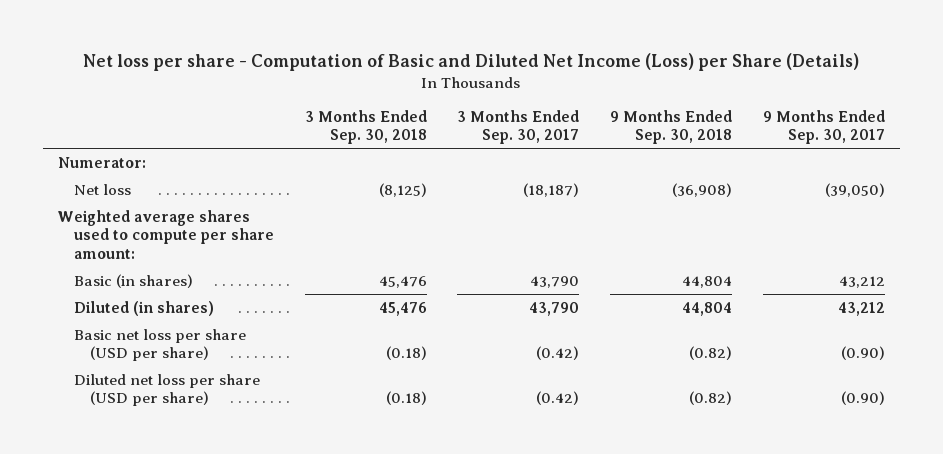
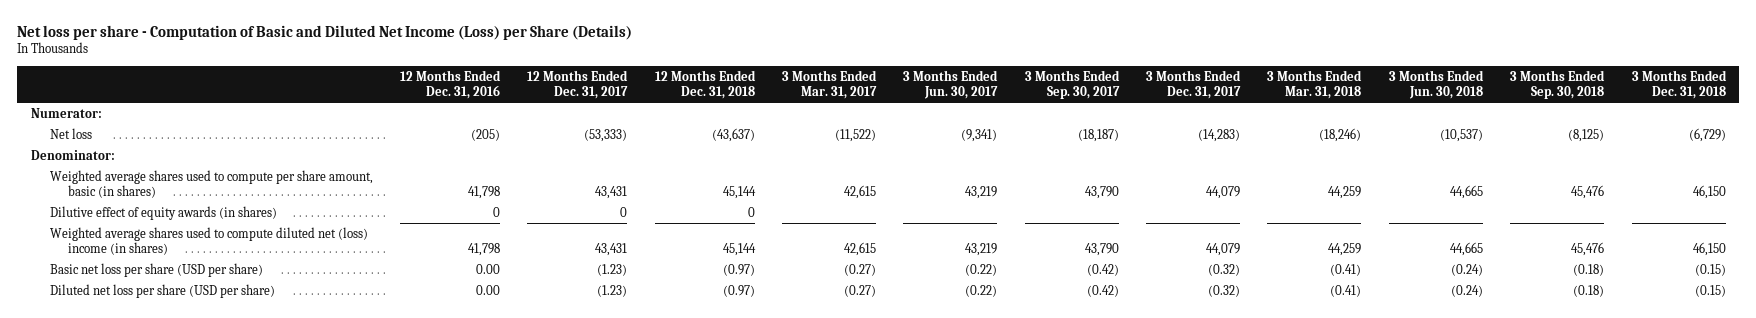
- | 3 Months Ended Sep. 30, 2018 | 3 Months Ended Sep. 30, 2017 | 9 Months Ended Sep. 30, 2018 | 9 Months Ended Sep. 30, 2017
+ | 12 Months Ended Dec. 31, 2016 | 12 Months Ended Dec. 31, 2017 | 12 Months Ended Dec. 31, 2018 | 3 Months Ended Mar. 31, 2017 | 3 Months Ended Jun. 30, 2017 | 3 Months Ended Sep. 30, 2017 | 3 Months Ended Dec. 31, 2017 | 3 Months Ended Mar. 31, 2018 | 3 Months Ended Jun. 30, 2018 | 3 Months Ended Sep. 30, 2018 | 3 Months Ended Dec. 31, 2018
- Weighted average shares used to compute per share amount:
- Basic (in shares) | 45,476 | 43,790 | 44,804 | 43,212
- Diluted (in shares) | 45,476 | 43,790 | 44,804 | 43,212
+ Denominator:
+ Weighted average shares used to compute per share amount, basic (in shares) | 41,798 | 43,431 | 45,144 | 42,615 | 43,219 | 43,790 | 44,079 | 44,259 | 44,665 | 45,476 | 46,150
+ Dilutive effect of equity awards (in shares) | 0 | 0 | 0 | | | | | | | |
+ Weighted average shares used to compute diluted net (loss) income (in shares) | 41,798 | 43,431 | 45,144 | 42,615 | 43,219 | 43,790 | 44,079 | 44,259 | 44,665 | 45,476 | 46,150

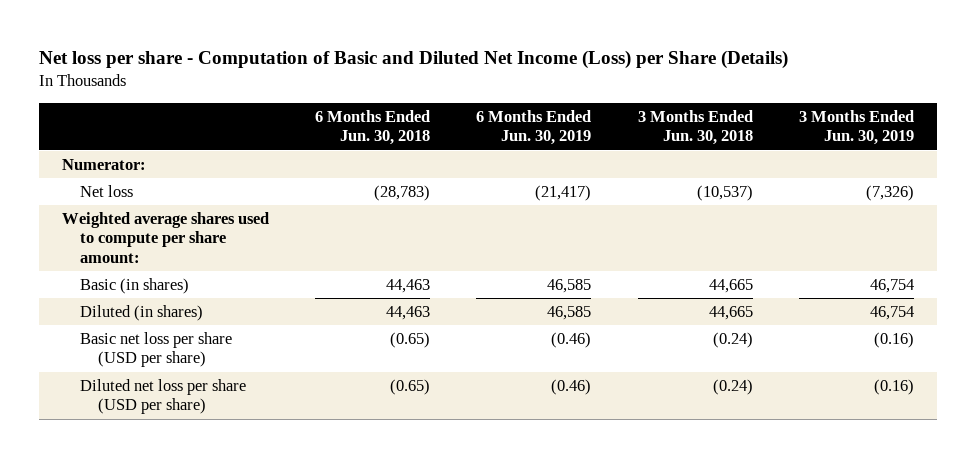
- | 12 Months Ended Dec. 31, 2016 | 12 Months Ended Dec. 31, 2017 | 12 Months Ended Dec. 31, 2018 | 3 Months Ended Mar. 31, 2017 | 3 Months Ended Jun. 30, 2017 | 3 Months Ended Sep. 30, 2017 | 3 Months Ended Dec. 31, 2017 | 3 Months Ended Mar. 31, 2018 | 3 Months Ended Jun. 30, 2018 | 3 Months Ended Sep. 30, 2018 | 3 Months Ended Dec. 31, 2018
+ | 6 Months Ended Jun. 30, 2018 | 6 Months Ended Jun. 30, 2019 | 3 Months Ended Jun. 30, 2018 | 3 Months Ended Jun. 30, 2019
- Denominator:
- Weighted average shares used to compute per share amount, basic (in shares) | 41,798 | 43,431 | 45,144 | 42,615 | 43,219 | 43,790 | 44,079 | 44,259 | 44,665 | 45,476 | 46,150
- Dilutive effect of equity awards (in shares) | 0 | 0 | 0 | | | | | | | |
- Weighted average shares used to compute diluted net (loss) income (in shares) | 41,798 | 43,431 | 45,144 | 42,615 | 43,219 | 43,790 | 44,079 | 44,259 | 44,665 | 45,476 | 46,150
+ Weighted average shares used to compute per share amount:
+ Basic (in shares) | 44,463 | 46,585 | 44,665 | 46,754
+ Diluted (in shares) | 44,463 | 46,585 | 44,665 | 46,754

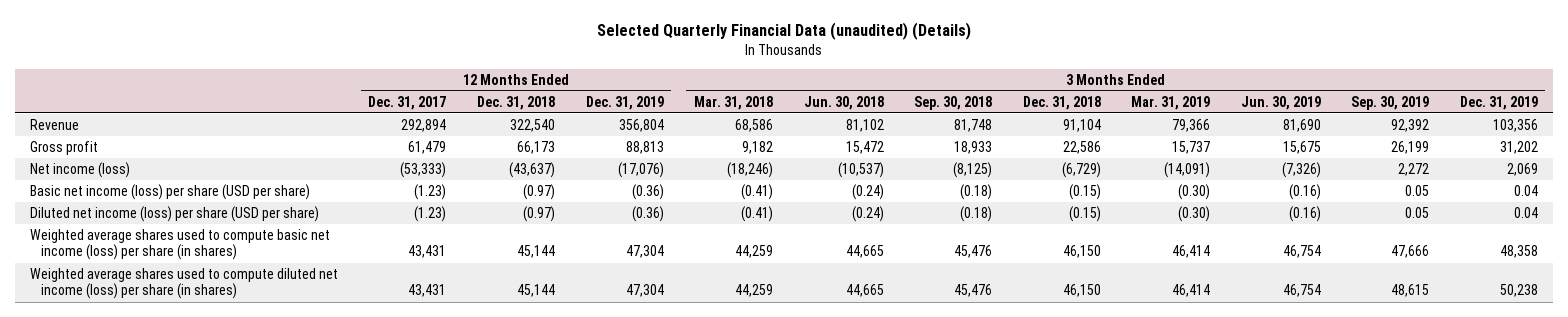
- Net loss per share - Computation of Basic and Diluted Net Income (Loss) per Share (Details)
+ Selected Quarterly Financial Data (unaudited) (Details)
- | 6 Months Ended Jun. 30, 2018 | 6 Months Ended Jun. 30, 2019 | 3 Months Ended Jun. 30, 2018 | 3 Months Ended Jun. 30, 2019
+ | 12 Months Ended Dec. 31, 2017 | 12 Months Ended Dec. 31, 2018 | 12 Months Ended Dec. 31, 2019 | 3 Months Ended Mar. 31, 2018 | 3 Months Ended Jun. 30, 2018 | 3 Months Ended Sep. 30, 2018 | 3 Months Ended Dec. 31, 2018 | 3 Months Ended Mar. 31, 2019 | 3 Months Ended Jun. 30, 2019 | 3 Months Ended Sep. 30, 2019 | 3 Months Ended Dec. 31, 2019
- Numerator:
- Net loss | (28,783) | (21,417) | (10,537) | (7,326)
- Weighted average shares used to compute per share amount:
- Basic (in shares) | 44,463 | 46,585 | 44,665 | 46,754
- Diluted (in shares) | 44,463 | 46,585 | 44,665 | 46,754
- Basic net loss per share (USD per share) | (0.65) | (0.46) | (0.24) | (0.16)
- Diluted net loss per share (USD per share) | (0.65) | (0.46) | (0.24) | (0.16)
+ Revenue | 292,894 | 322,540 | 356,804 | 68,586 | 81,102 | 81,748 | 91,104 | 79,366 | 81,690 | 92,392 | 103,356
+ Gross profit | 61,479 | 66,173 | 88,813 | 9,182 | 15,472 | 18,933 | 22,586 | 15,737 | 15,675 | 26,199 | 31,202
+ Net income (loss) | (53,333) | (43,637) | (17,076) | (18,246) | (10,537) | (8,125) | (6,729) | (14,091) | (7,326) | 2,272 | 2,069
+ Basic net income (loss) per share (USD per share) | (1.23) | (0.97) | (0.36) | (0.41) | (0.24) | (0.18) | (0.15) | (0.30) | (0.16) | 0.05 | 0.04
+ Diluted net income (loss) per share (USD per share) | (1.23) | (0.97) | (0.36) | (0.41) | (0.24) | (0.18) | (0.15) | (0.30) | (0.16) | 0.05 | 0.04
+ Weighted average shares used to compute basic net income (loss) per share (in shares) | 43,431 | 45,144 | 47,304 | 44,259 | 44,665 | 45,476 | 46,150 | 46,414 | 46,754 | 47,666 | 48,358
+ Weighted average shares used to compute diluted net income (loss) per share (in shares) | 43,431 | 45,144 | 47,304 | 44,259 | 44,665 | 45,476 | 46,150 | 46,414 | 46,754 | 48,615 | 50,238

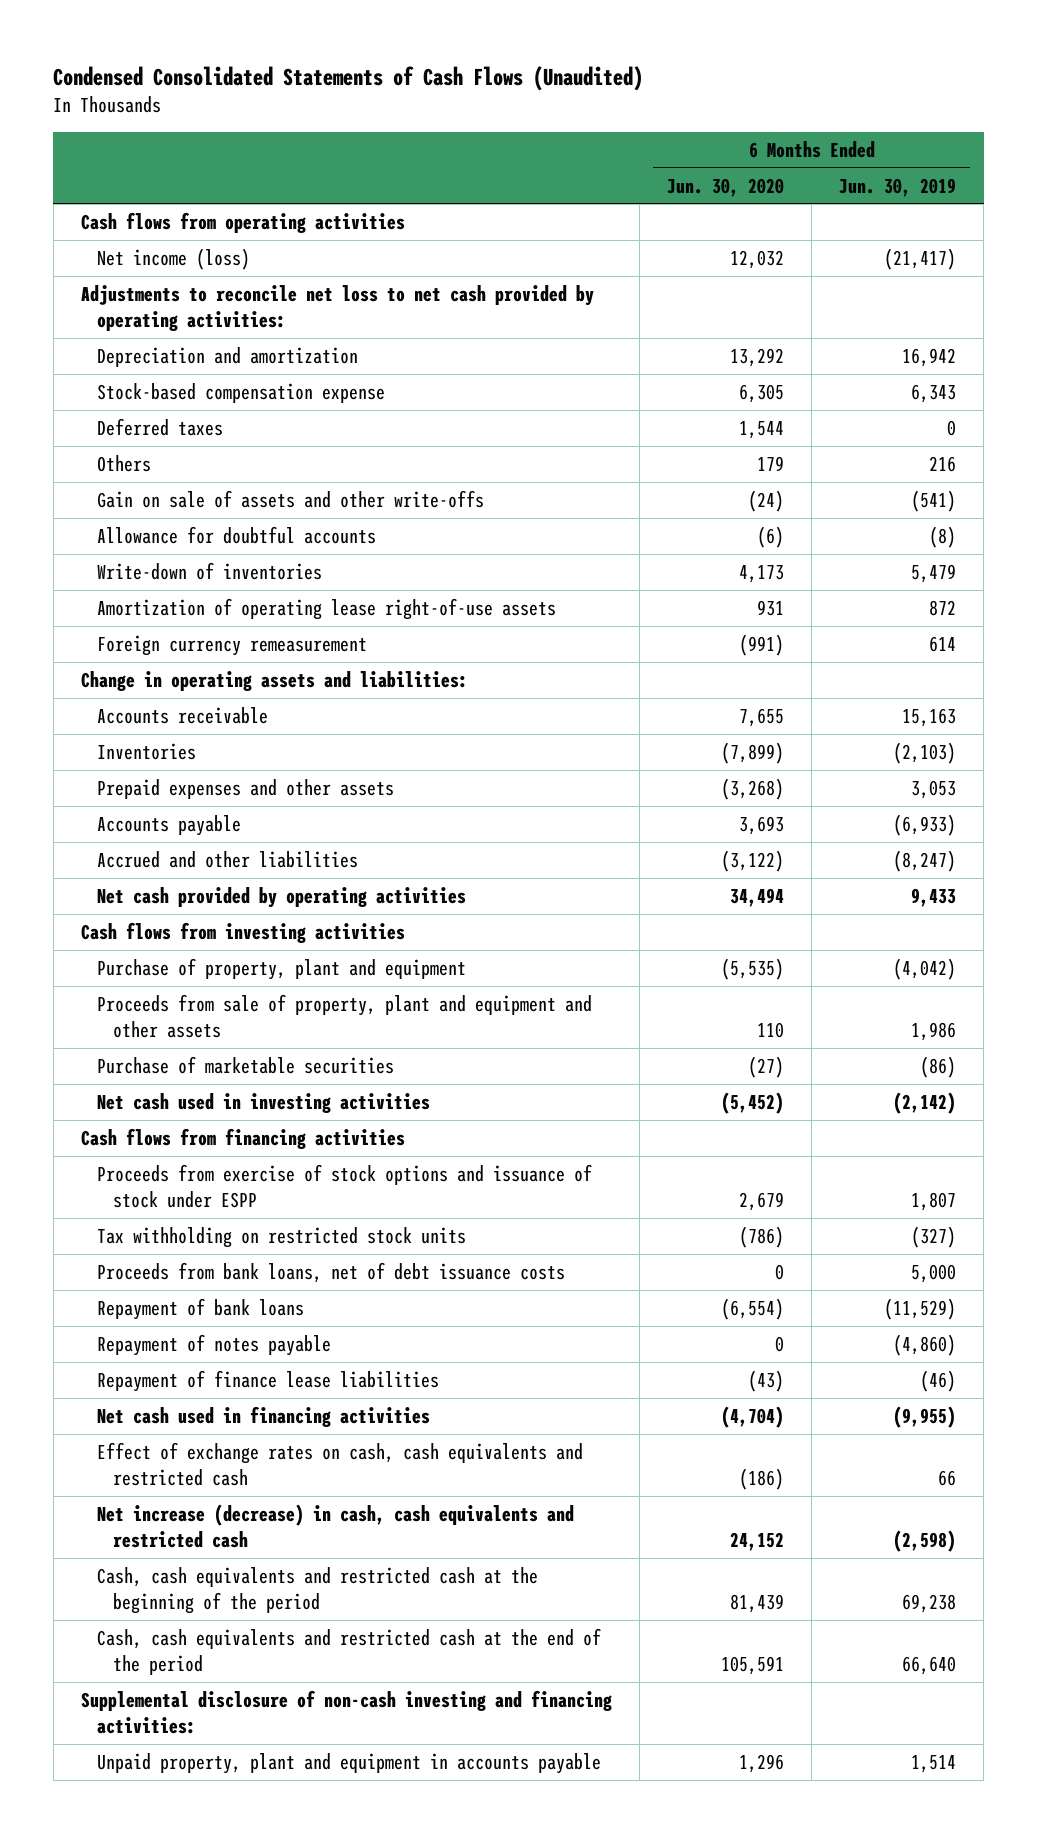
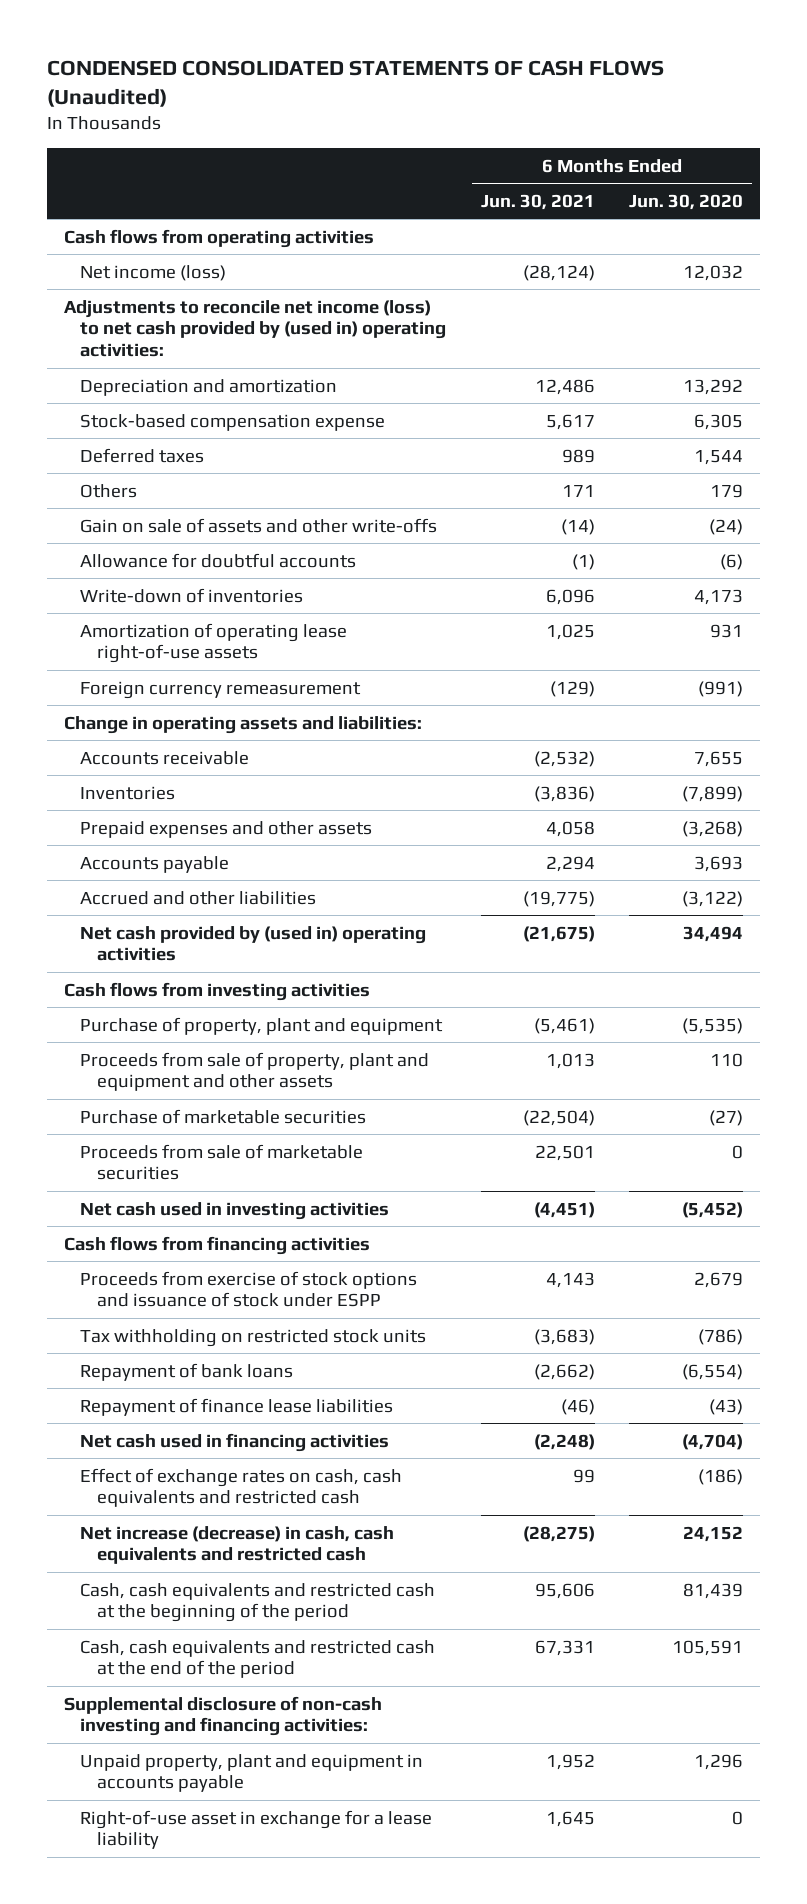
- Condensed Consolidated Statements of Cash Flows (Unaudited)
+ CONDENSED CONSOLIDATED STATEMENTS OF CASH FLOWS (Unaudited)
- | 6 Months Ended Jun. 30, 2020 | 6 Months Ended Jun. 30, 2019
+ | 6 Months Ended Jun. 30, 2021 | 6 Months Ended Jun. 30, 2020
- Adjustments to reconcile net loss to net cash provided by operating activities:
+ Adjustments to reconcile net income (loss) to net cash provided by (used in) operating activities:
- Net cash provided by operating activities | 34,494 | 9,433
+ Net cash provided by (used in) operating activities | (21,675) | 34,494
+ Proceeds from sale of marketable securities | 22,501 | 0
- Proceeds from bank loans, net of debt issuance costs | 0 | 5,000
- Repayment of notes payable | 0 | (4,860)
+ Right-of-use asset in exchange for a lease liability | 1,645 | 0

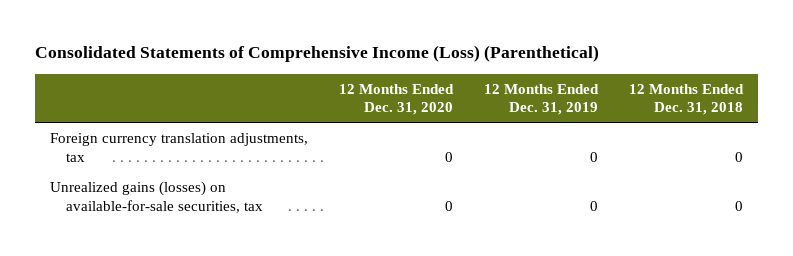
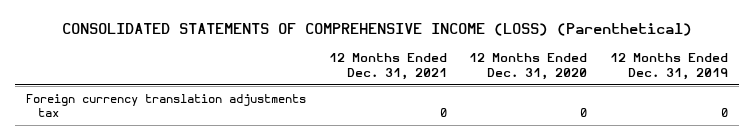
- Consolidated Statements of Comprehensive Income (Loss) (Parenthetical)
+ CONSOLIDATED STATEMENTS OF COMPREHENSIVE INCOME (LOSS) (Parenthetical)
- | 12 Months Ended Dec. 31, 2020 | 12 Months Ended Dec. 31, 2019 | 12 Months Ended Dec. 31, 2018
+ | 12 Months Ended Dec. 31, 2021 | 12 Months Ended Dec. 31, 2020 | 12 Months Ended Dec. 31, 2019
- Foreign currency translation adjustments, tax | 0 | 0 | 0
- Unrealized gains (losses) on available-for-sale securities, tax | 0 | 0 | 0
+ Foreign currency translation adjustments tax | 0 | 0 | 0

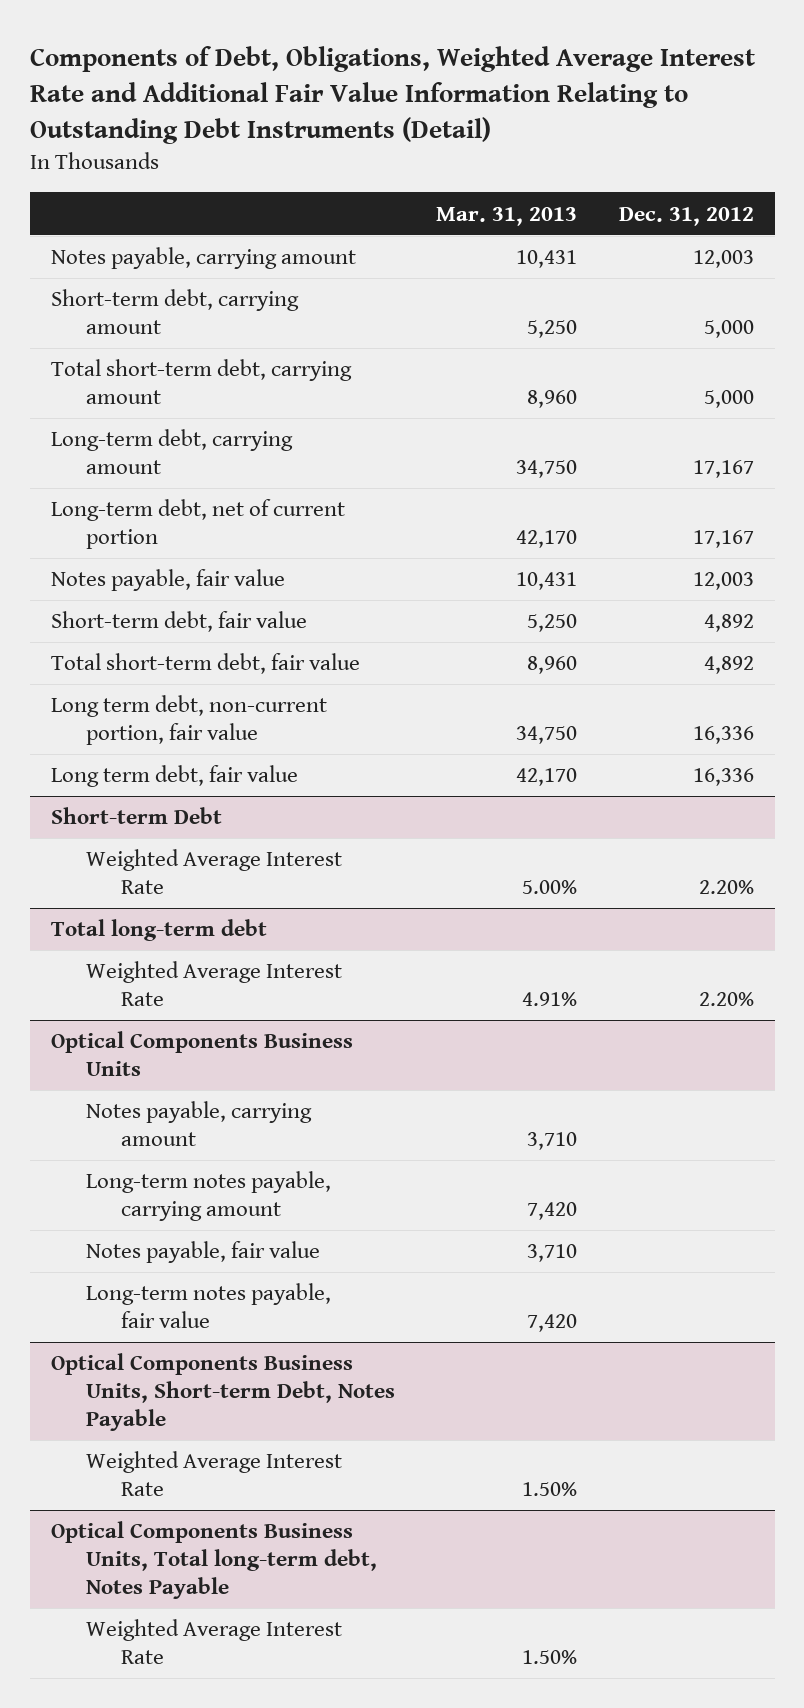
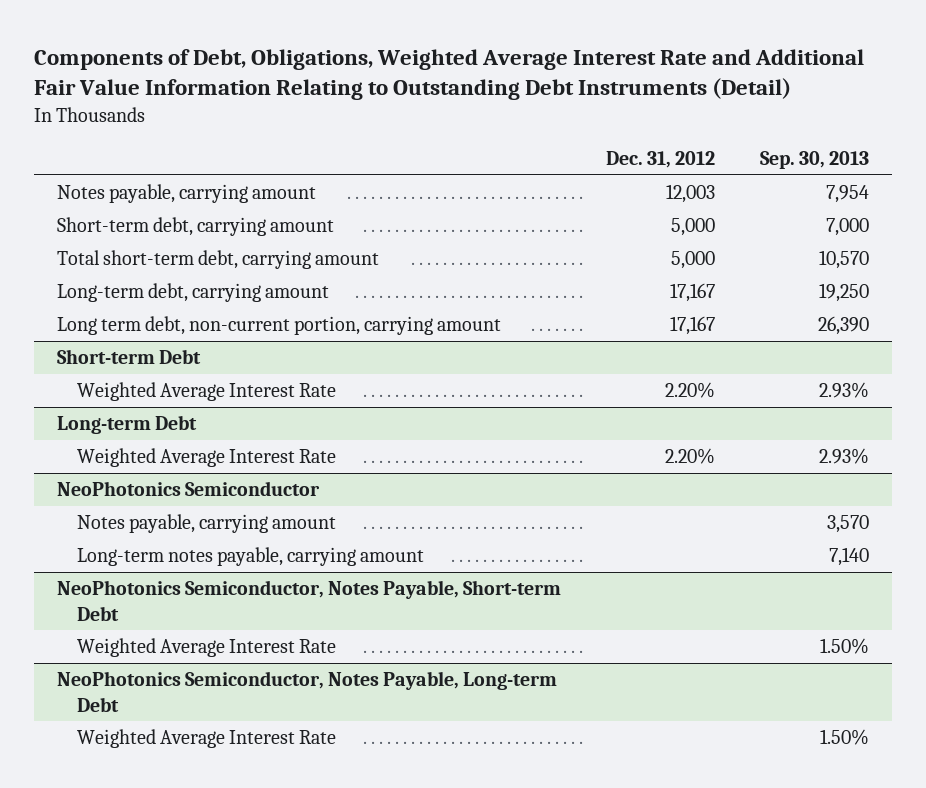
- | Mar. 31, 2013 | Dec. 31, 2012
+ | Dec. 31, 2012 | Sep. 30, 2013
- Long-term debt, net of current portion | 42,170 | 17,167
- Notes payable, fair value | 10,431 | 12,003
- Short-term debt, fair value | 5,250 | 4,892
- Total short-term debt, fair value | 8,960 | 4,892
- Long term debt, non-current portion, fair value | 34,750 | 16,336
- Long term debt, fair value | 42,170 | 16,336
+ Long term debt, non-current portion, carrying amount | 17,167 | 26,390
- Total long-term debt
+ Long-term Debt
- Optical Components Business Units
+ NeoPhotonics Semiconductor
- Notes payable, fair value | 3,710 |
- Long-term notes payable, fair value | 7,420 |
- Optical Components Business Units, Short-term Debt, Notes Payable
+ NeoPhotonics Semiconductor, Notes Payable, Short-term Debt
- Optical Components Business Units, Total long-term debt, Notes Payable
+ NeoPhotonics Semiconductor, Notes Payable, Long-term Debt

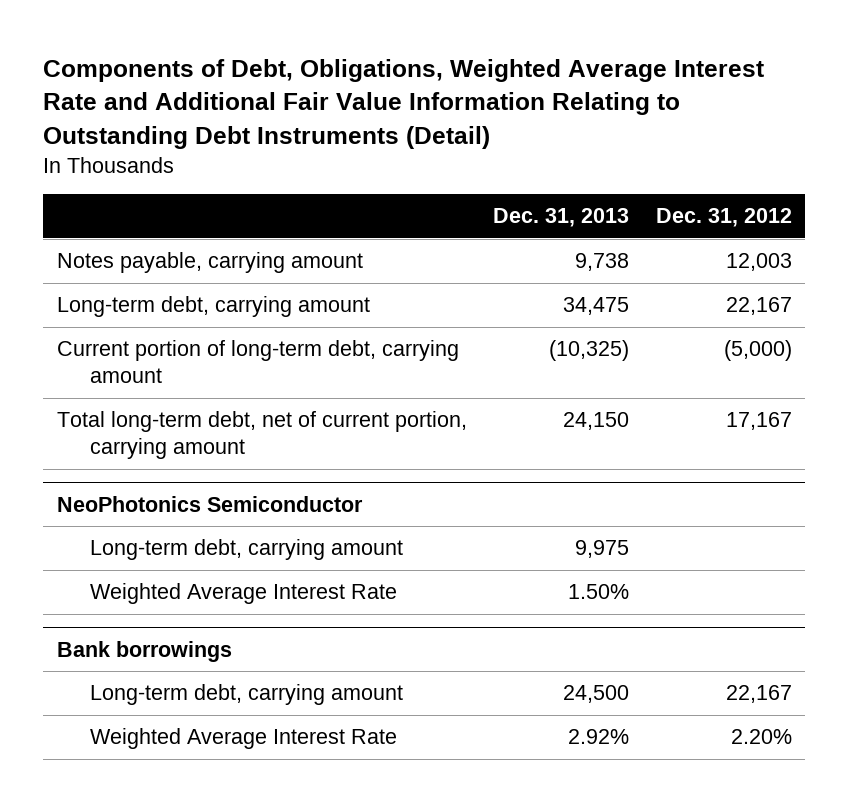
- | Dec. 31, 2012 | Sep. 30, 2013
+ | Dec. 31, 2013 | Dec. 31, 2012
- Short-term debt, carrying amount | 5,000 | 7,000
- Total short-term debt, carrying amount | 5,000 | 10,570
- Long-term debt, carrying amount | 17,167 | 19,250
- Long term debt, non-current portion, carrying amount | 17,167 | 26,390
- Short-term Debt
- Weighted Average Interest Rate | 2.20% | 2.93%
- Long-term Debt
- Weighted Average Interest Rate | 2.20% | 2.93%
+ Long-term debt, carrying amount | 34,475 | 22,167
+ Current portion of long-term debt, carrying amount | (10,325) | (5,000)
+ Total long-term debt, net of current portion, carrying amount | 24,150 | 17,167
@ NeoPhotonics Semiconductor
- Notes payable, carrying amount | | 3,570
- Long-term notes payable, carrying amount | | 7,140
- NeoPhotonics Semiconductor, Notes Payable, Short-term Debt
- Weighted Average Interest Rate | | 1.50%
- NeoPhotonics Semiconductor, Notes Payable, Long-term Debt
@ NeoPhotonics Semiconductor
+ Long-term debt, carrying amount | 9,975 |
+ Bank borrowings
+ Long-term debt, carrying amount | 24,500 | 22,167
+ Weighted Average Interest Rate | 2.92% | 2.20%

